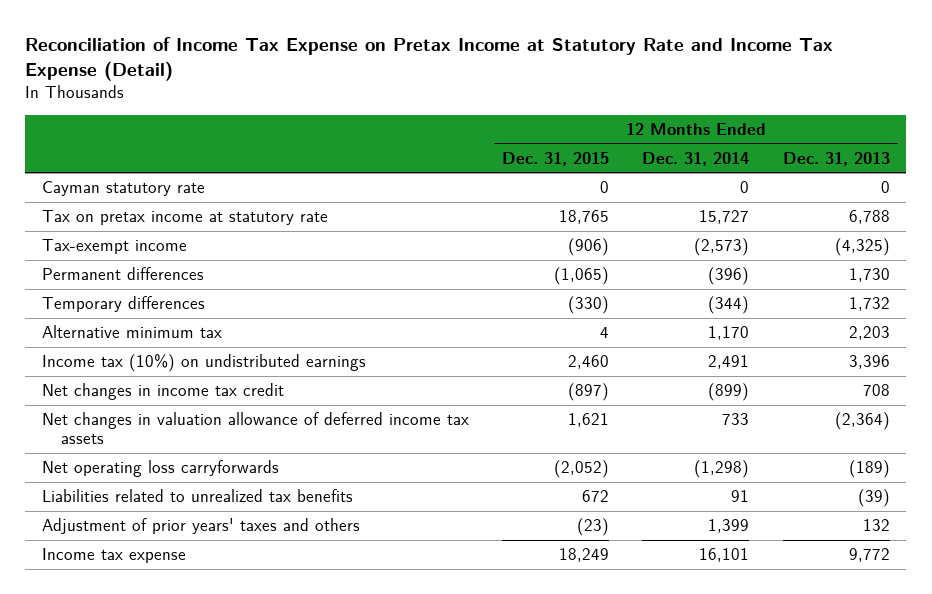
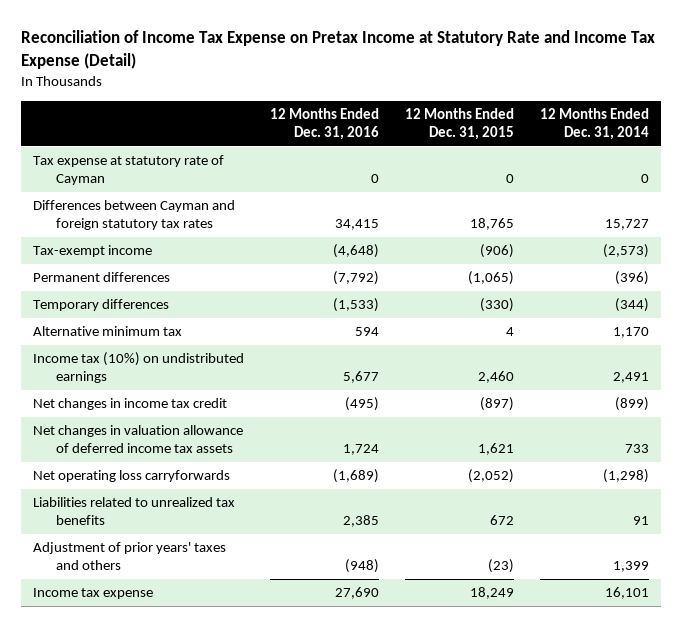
- | 12 Months Ended Dec. 31, 2015 | 12 Months Ended Dec. 31, 2014 | 12 Months Ended Dec. 31, 2013
+ | 12 Months Ended Dec. 31, 2016 | 12 Months Ended Dec. 31, 2015 | 12 Months Ended Dec. 31, 2014
- Cayman statutory rate | 0 | 0 | 0
- Tax on pretax income at statutory rate | 18,765 | 15,727 | 6,788
+ Tax expense at statutory rate of Cayman | 0 | 0 | 0
+ Differences between Cayman and foreign statutory tax rates | 34,415 | 18,765 | 15,727

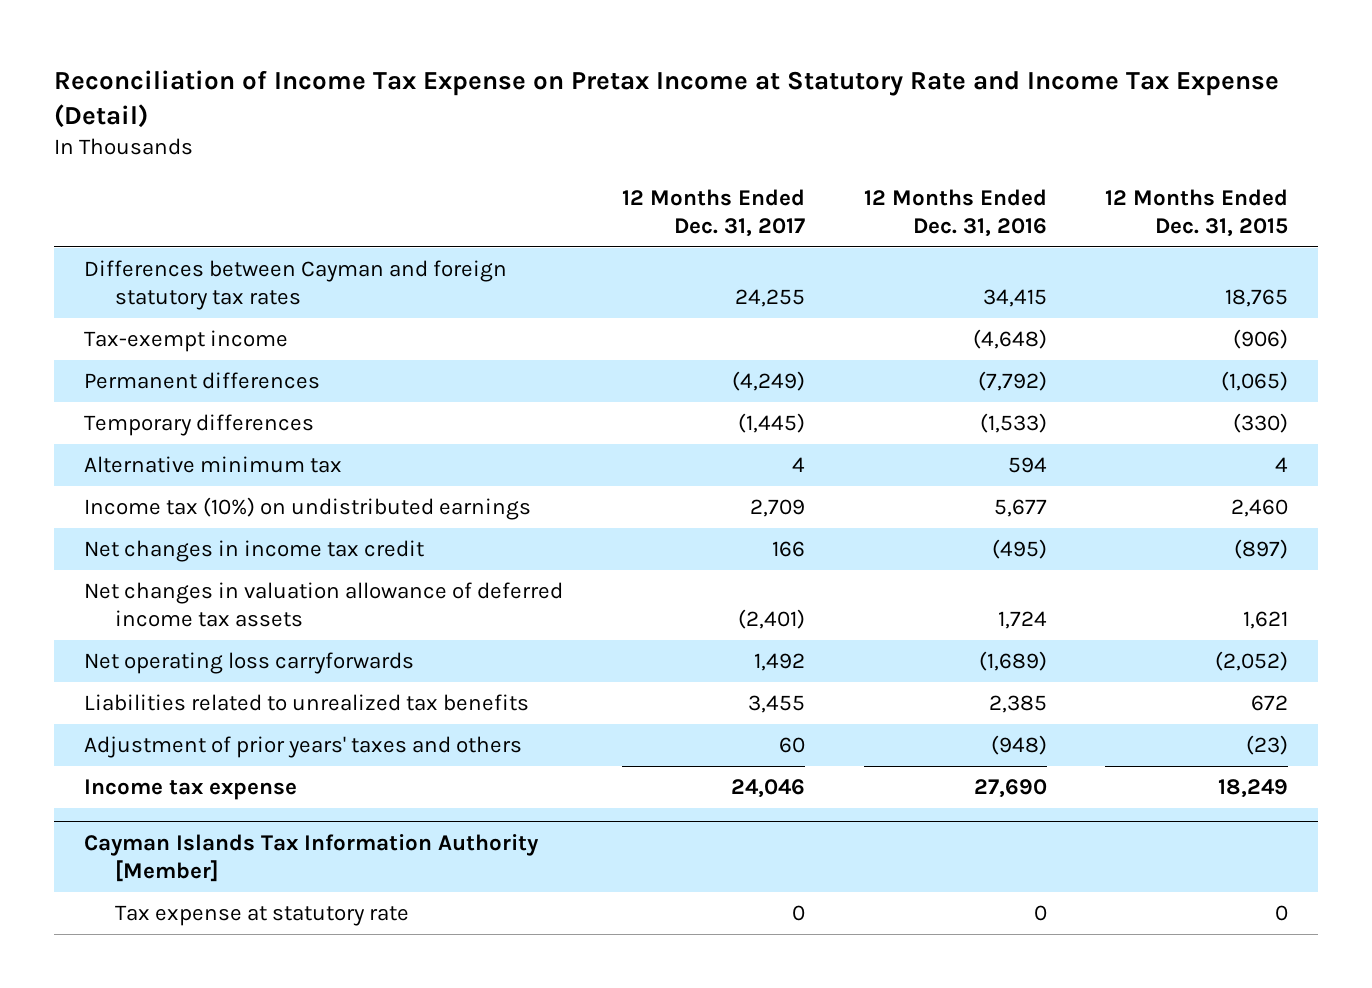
- | 12 Months Ended Dec. 31, 2016 | 12 Months Ended Dec. 31, 2015 | 12 Months Ended Dec. 31, 2014
+ | 12 Months Ended Dec. 31, 2017 | 12 Months Ended Dec. 31, 2016 | 12 Months Ended Dec. 31, 2015
- Tax expense at statutory rate of Cayman | 0 | 0 | 0
+ Cayman Islands Tax Information Authority [Member]
+ Tax expense at statutory rate | 0 | 0 | 0

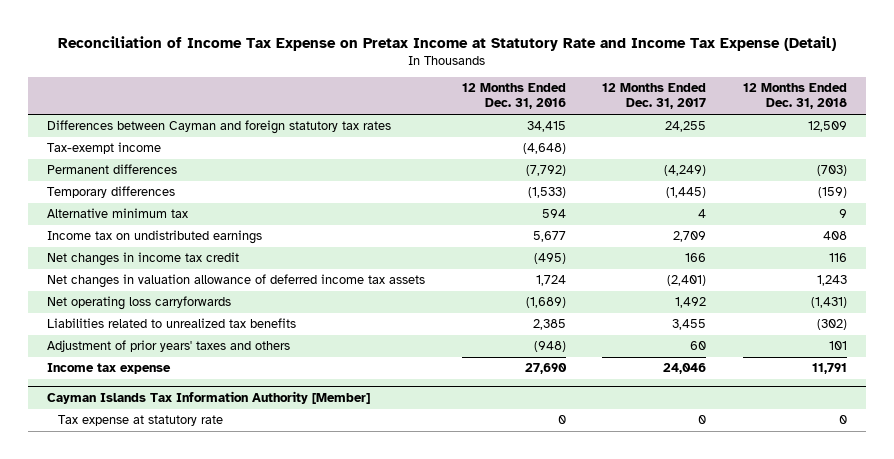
- | 12 Months Ended Dec. 31, 2017 | 12 Months Ended Dec. 31, 2016 | 12 Months Ended Dec. 31, 2015
+ | 12 Months Ended Dec. 31, 2016 | 12 Months Ended Dec. 31, 2017 | 12 Months Ended Dec. 31, 2018
- Income tax (10%) on undistributed earnings | 2,709 | 5,677 | 2,460
+ Income tax on undistributed earnings | 5,677 | 2,709 | 408

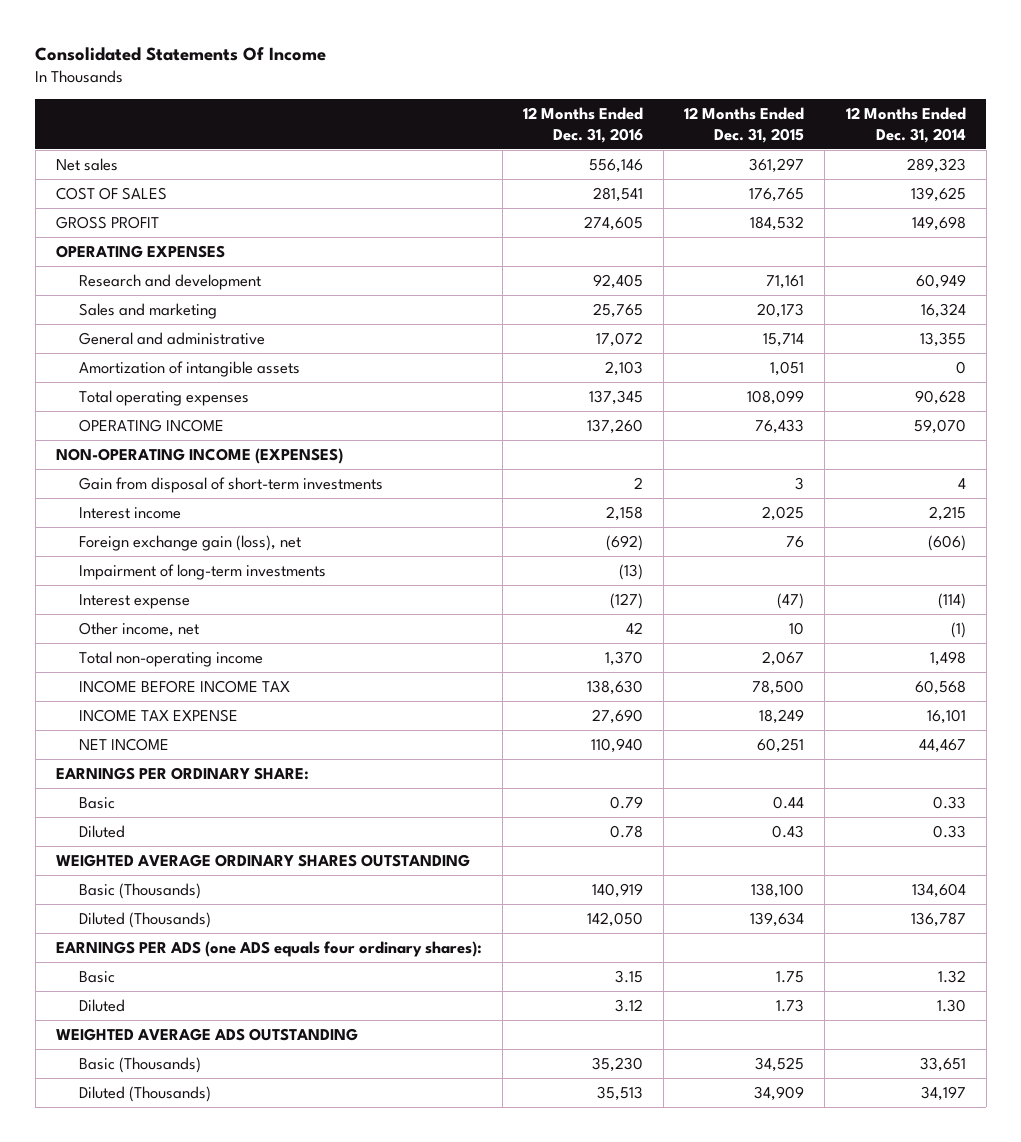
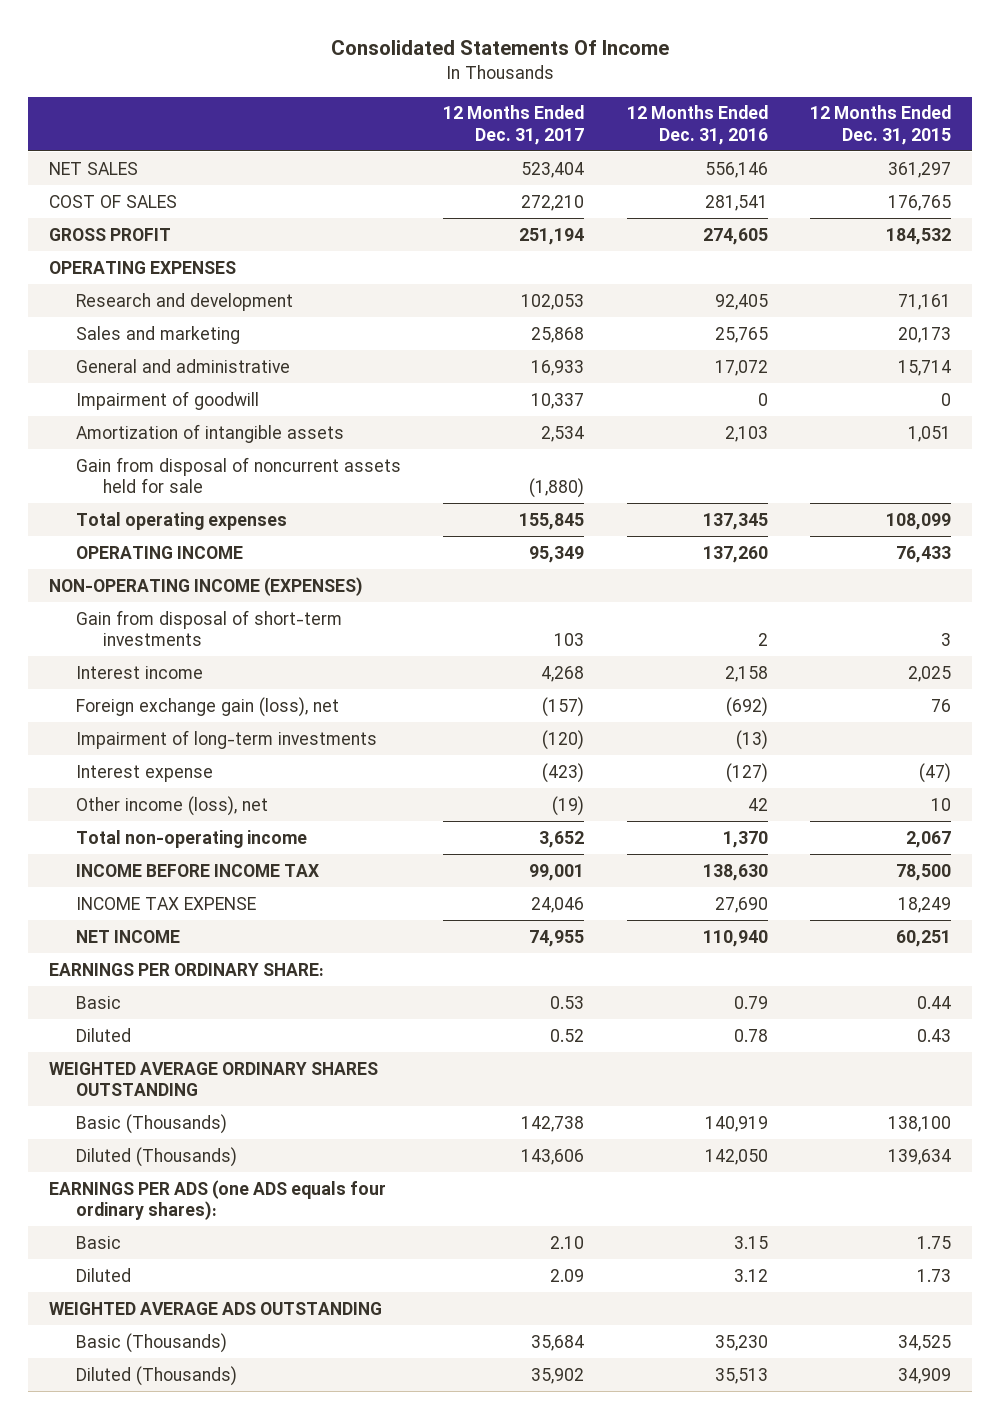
- | 12 Months Ended Dec. 31, 2016 | 12 Months Ended Dec. 31, 2015 | 12 Months Ended Dec. 31, 2014
+ | 12 Months Ended Dec. 31, 2017 | 12 Months Ended Dec. 31, 2016 | 12 Months Ended Dec. 31, 2015
- Net sales | 556,146 | 361,297 | 289,323
+ NET SALES | 523,404 | 556,146 | 361,297
+ Impairment of goodwill | 10,337 | 0 | 0
+ Gain from disposal of noncurrent assets held for sale | (1,880) | |
- Other income, net | 42 | 10 | (1)
+ Other income (loss), net | (19) | 42 | 10

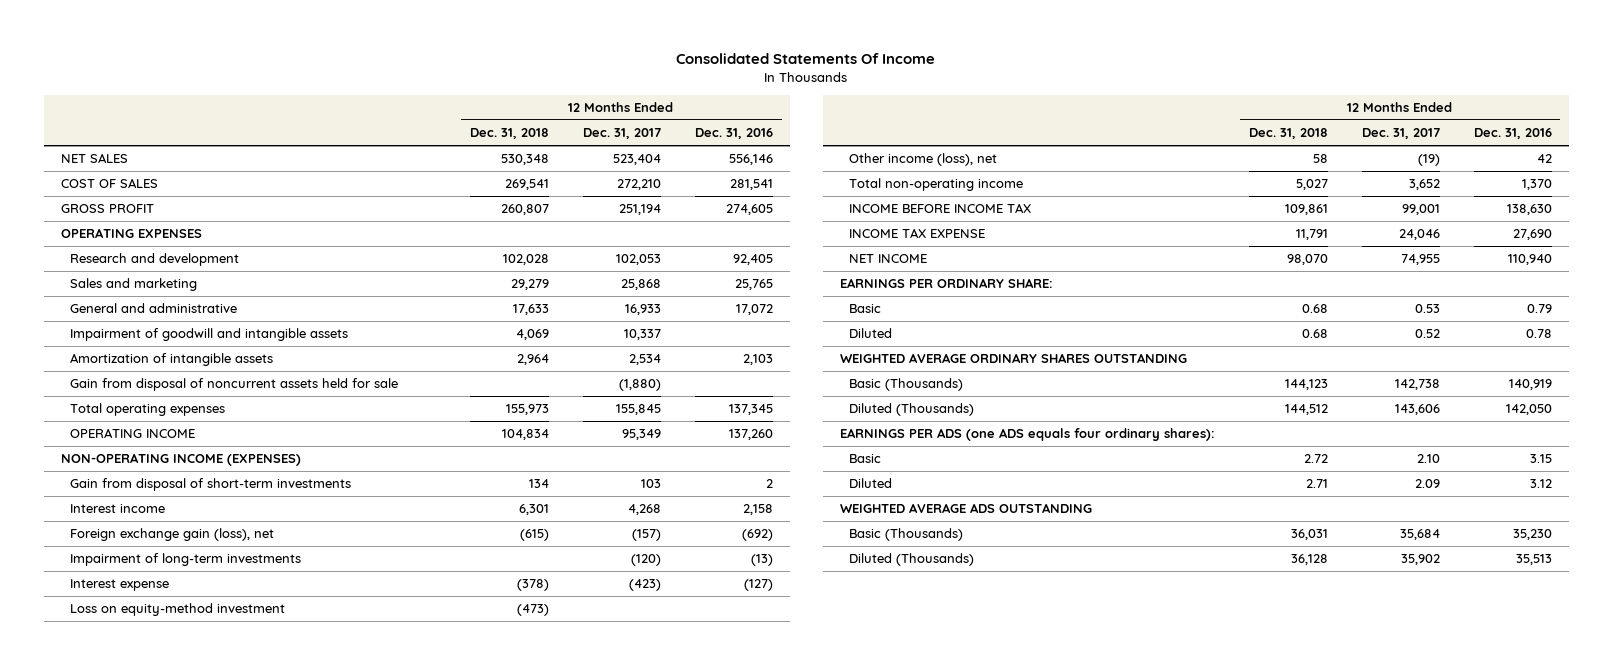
- | 12 Months Ended Dec. 31, 2017 | 12 Months Ended Dec. 31, 2016 | 12 Months Ended Dec. 31, 2015
+ | 12 Months Ended Dec. 31, 2018 | 12 Months Ended Dec. 31, 2017 | 12 Months Ended Dec. 31, 2016
- Impairment of goodwill | 10,337 | 0 | 0
+ Impairment of goodwill and intangible assets | 4,069 | 10,337 |
+ Loss on equity-method investment | (473) | |

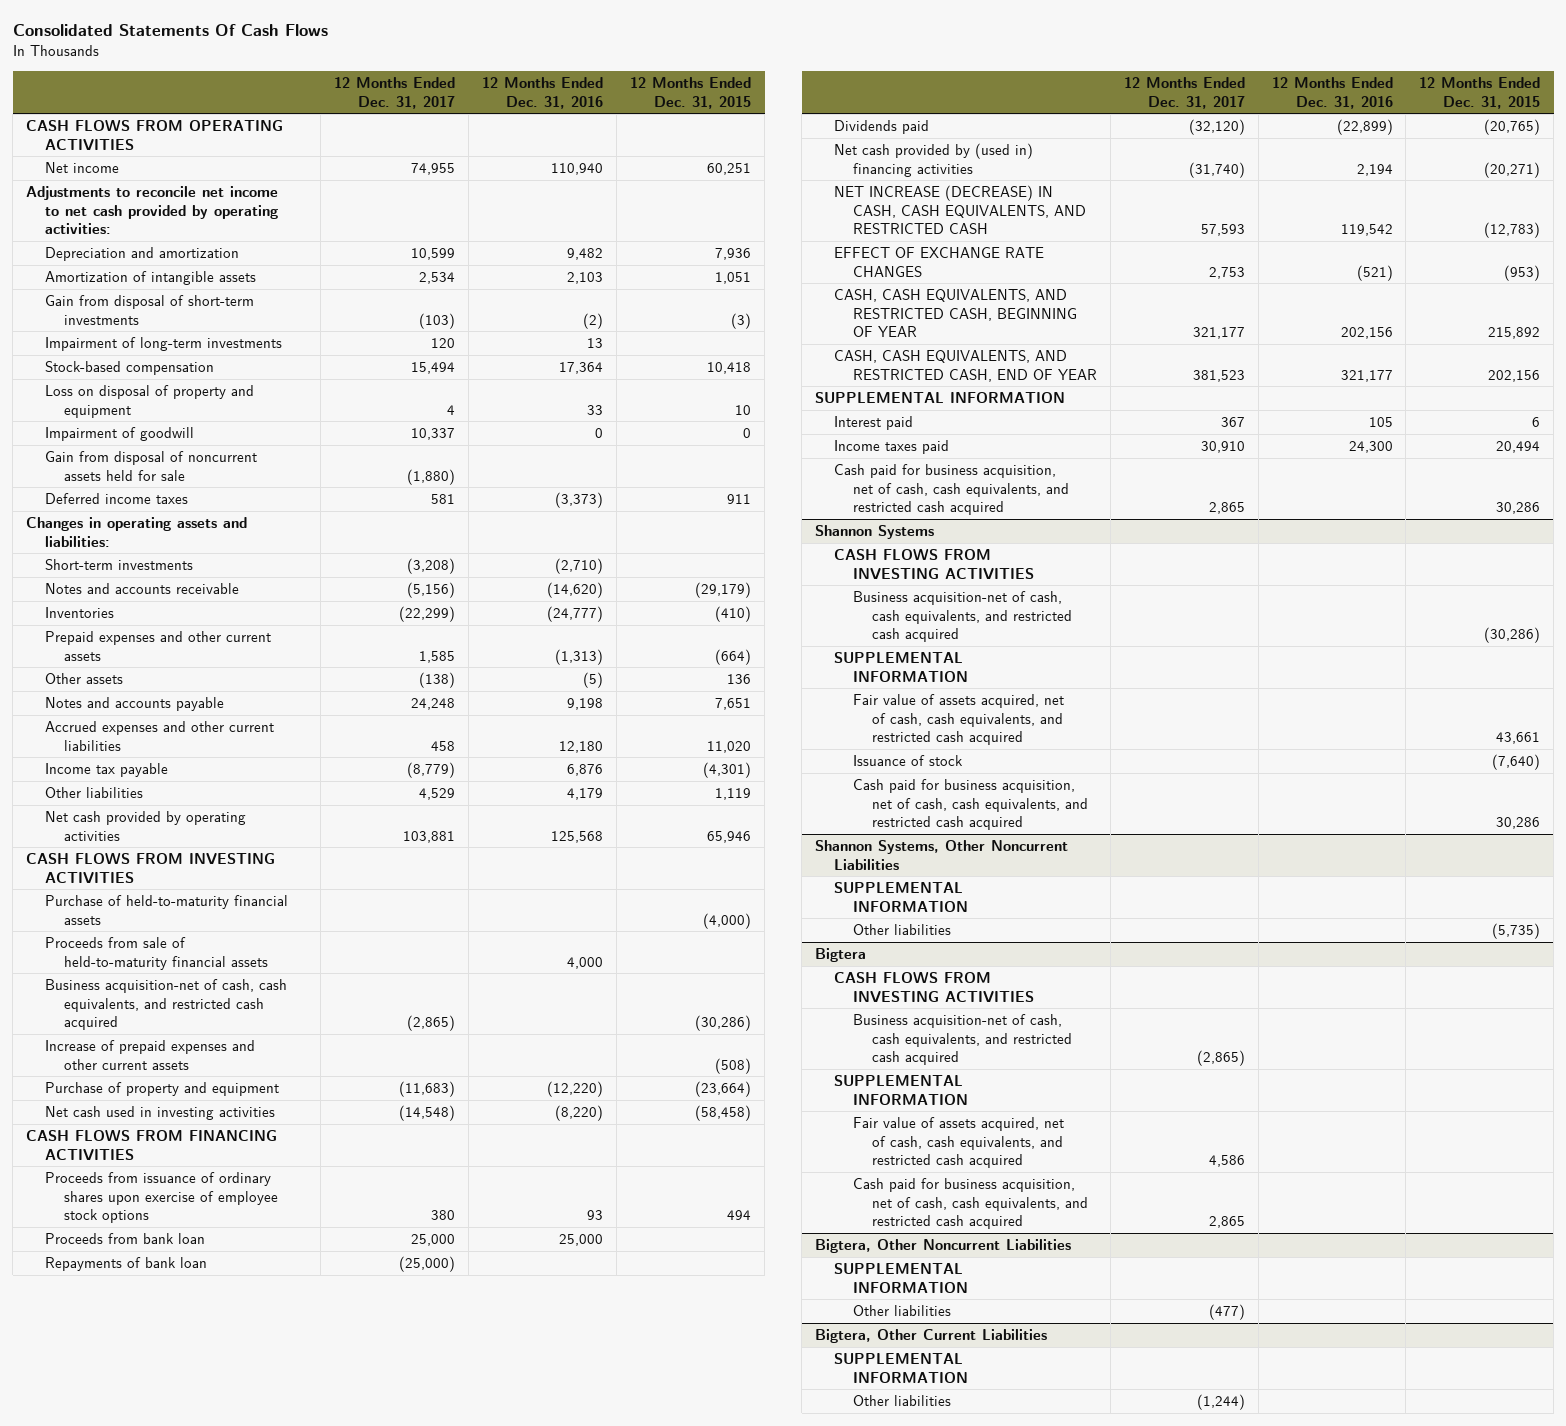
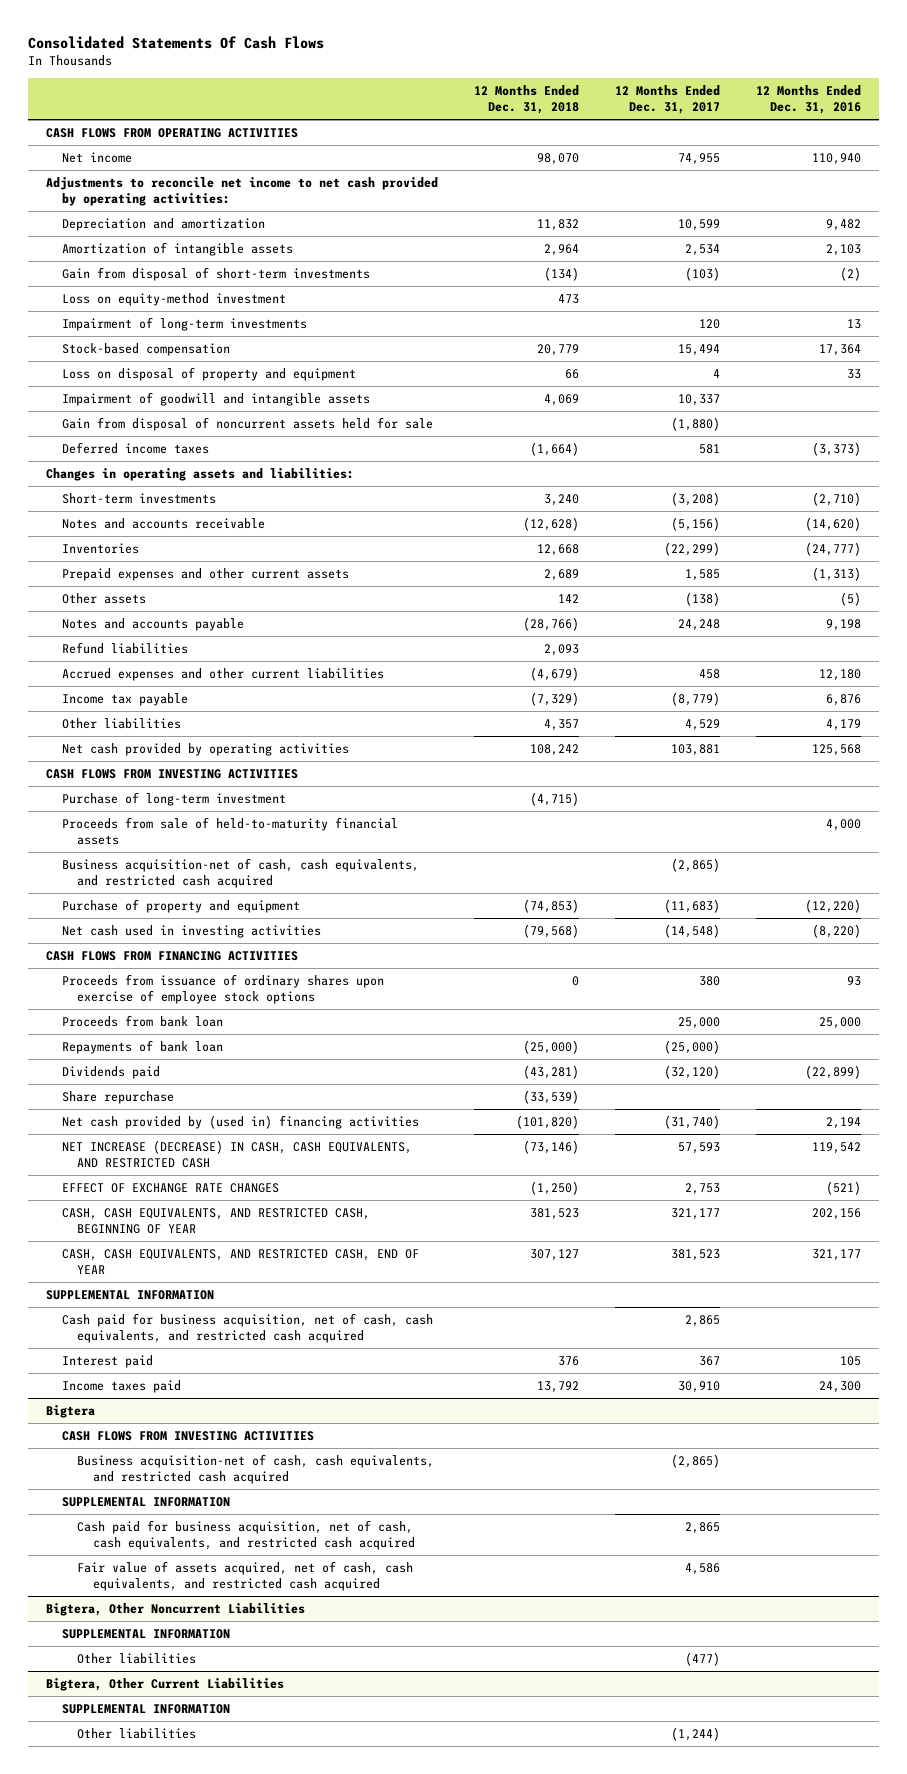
- | 12 Months Ended Dec. 31, 2017 | 12 Months Ended Dec. 31, 2016 | 12 Months Ended Dec. 31, 2015
+ | 12 Months Ended Dec. 31, 2018 | 12 Months Ended Dec. 31, 2017 | 12 Months Ended Dec. 31, 2016
+ Loss on equity-method investment | 473 | |
- Impairment of goodwill | 10,337 | 0 | 0
+ Impairment of goodwill and intangible assets | 4,069 | 10,337 |
+ Refund liabilities | 2,093 | |
- Purchase of held-to-maturity financial assets | | | (4,000)
+ Purchase of long-term investment | (4,715) | |
- Increase of prepaid expenses and other current assets | | | (508)
+ Share repurchase | (33,539) | |
moved up: Cash paid for business acquisition, net of cash, cash equivalents, and restricted cash acquired | | 2,865 |
- Shannon Systems
- CASH FLOWS FROM INVESTING ACTIVITIES
- Business acquisition-net of cash, cash equivalents, and restricted cash acquired | | | (30,286)
- SUPPLEMENTAL INFORMATION
- Fair value of assets acquired, net of cash, cash equivalents, and restricted cash acquired | | | 43,661
- Issuance of stock | | | (7,640)
- Cash paid for business acquisition, net of cash, cash equivalents, and restricted cash acquired | | | 30,286
- Shannon Systems, Other Noncurrent Liabilities
- SUPPLEMENTAL INFORMATION
- Other liabilities | | | (5,735)
@ Bigtera
moved down: Fair value of assets acquired, net of cash, cash equivalents, and restricted cash acquired | | 4,586 |

